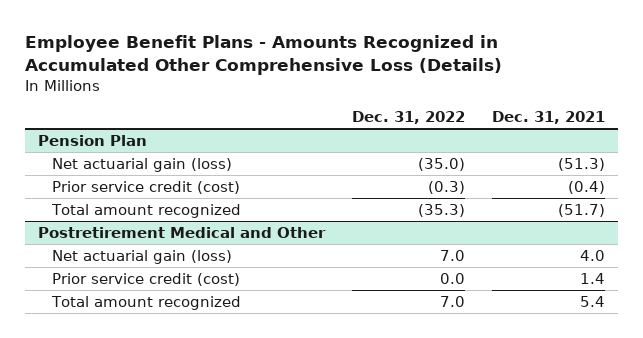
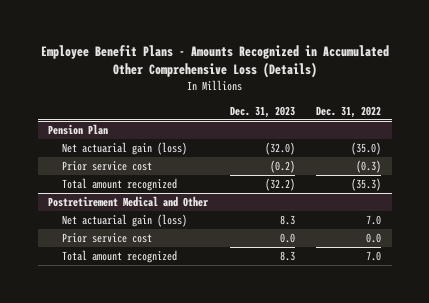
- | Dec. 31, 2022 | Dec. 31, 2021
+ | Dec. 31, 2023 | Dec. 31, 2022
@ Pension Plan
- Prior service credit (cost) | (0.3) | (0.4)
+ Prior service cost | (0.2) | (0.3)
@ Postretirement Medical and Other
- Prior service credit (cost) | 0.0 | 1.4
+ Prior service cost | 0.0 | 0.0

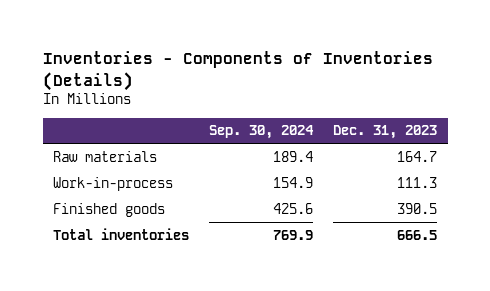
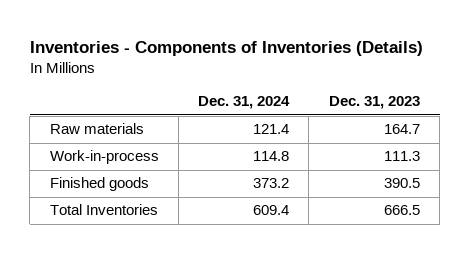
- | Sep. 30, 2024 | Dec. 31, 2023
+ | Dec. 31, 2024 | Dec. 31, 2023
- Total inventories | 769.9 | 666.5
+ Total Inventories | 609.4 | 666.5

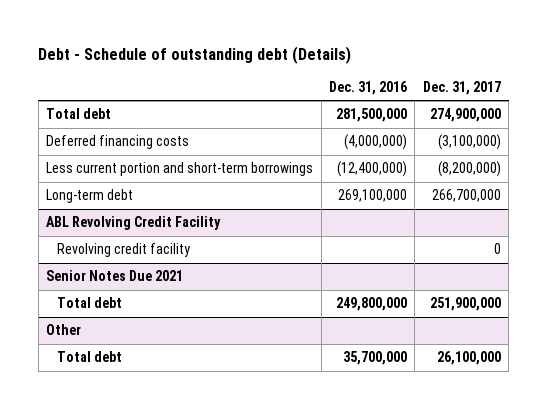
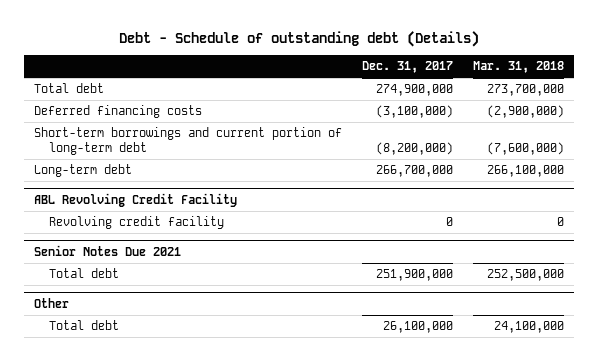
- | Dec. 31, 2016 | Dec. 31, 2017
+ | Dec. 31, 2017 | Mar. 31, 2018
- Less current portion and short-term borrowings | (12,400,000) | (8,200,000)
+ Short-term borrowings and current portion of long-term debt | (8,200,000) | (7,600,000)

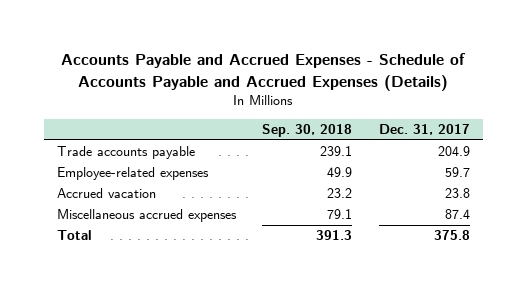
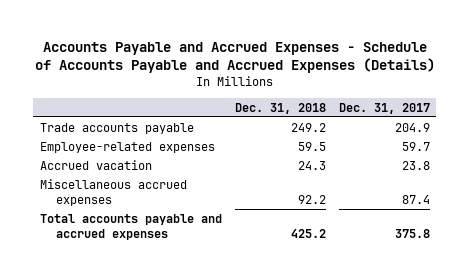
- | Sep. 30, 2018 | Dec. 31, 2017
+ | Dec. 31, 2018 | Dec. 31, 2017
- Total | 391.3 | 375.8
+ Total accounts payable and accrued expenses | 425.2 | 375.8

